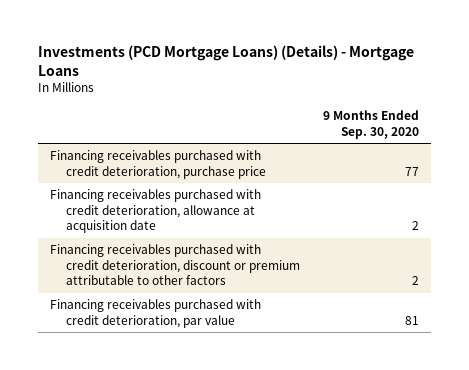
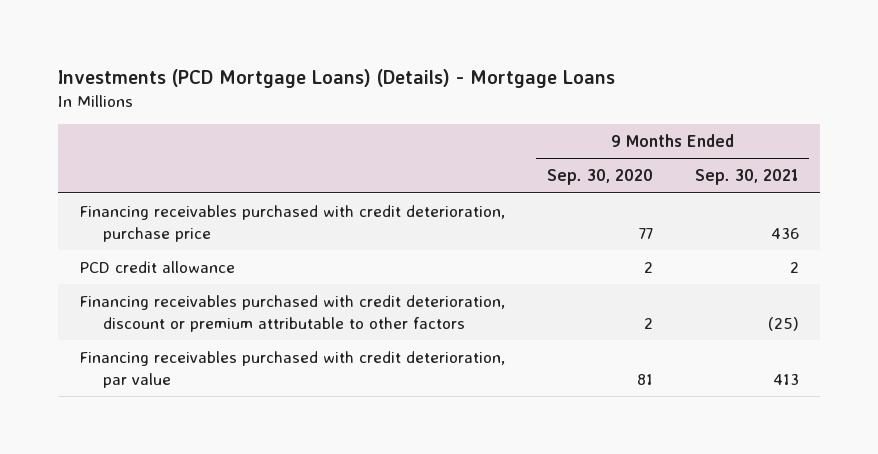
- | 9 Months Ended Sep. 30, 2020
+ | 9 Months Ended Sep. 30, 2020 | 9 Months Ended Sep. 30, 2021
- Financing receivables purchased with credit deterioration, allowance at acquisition date | 2
+ PCD credit allowance | 2 | 2

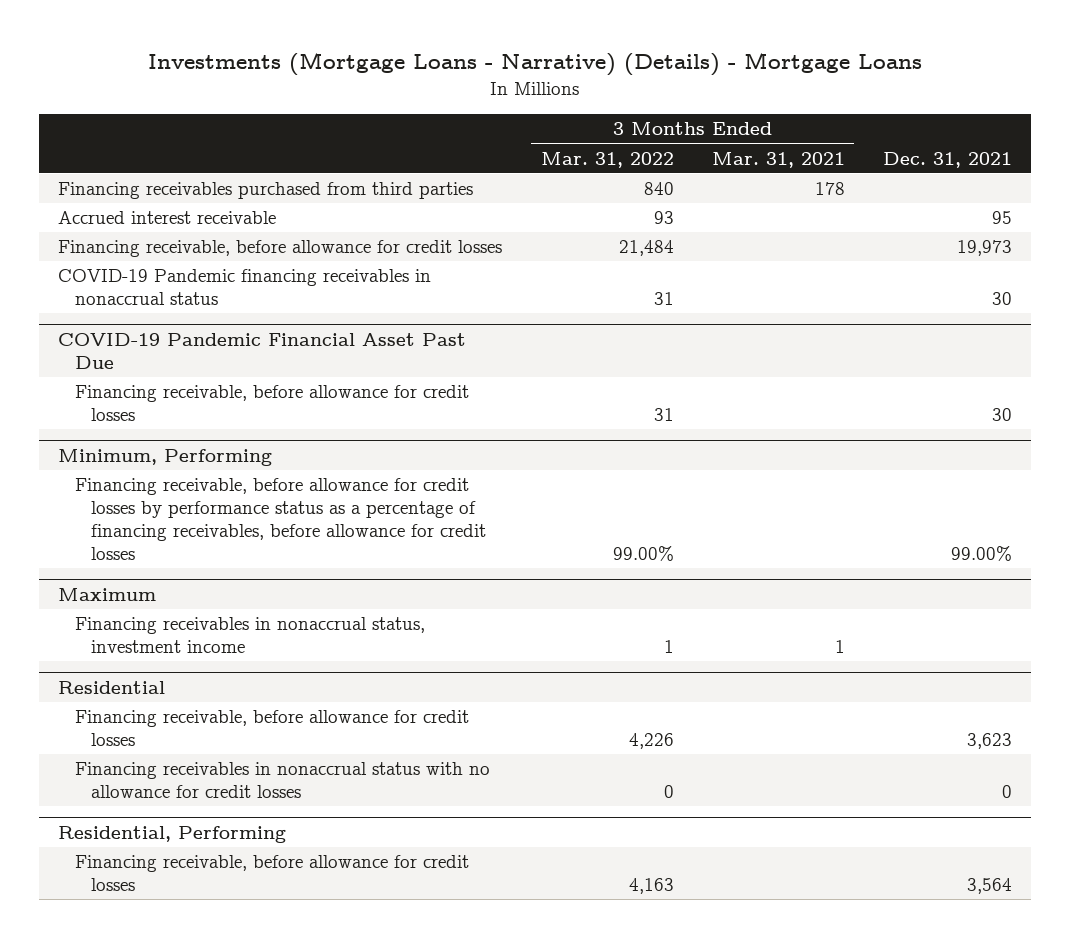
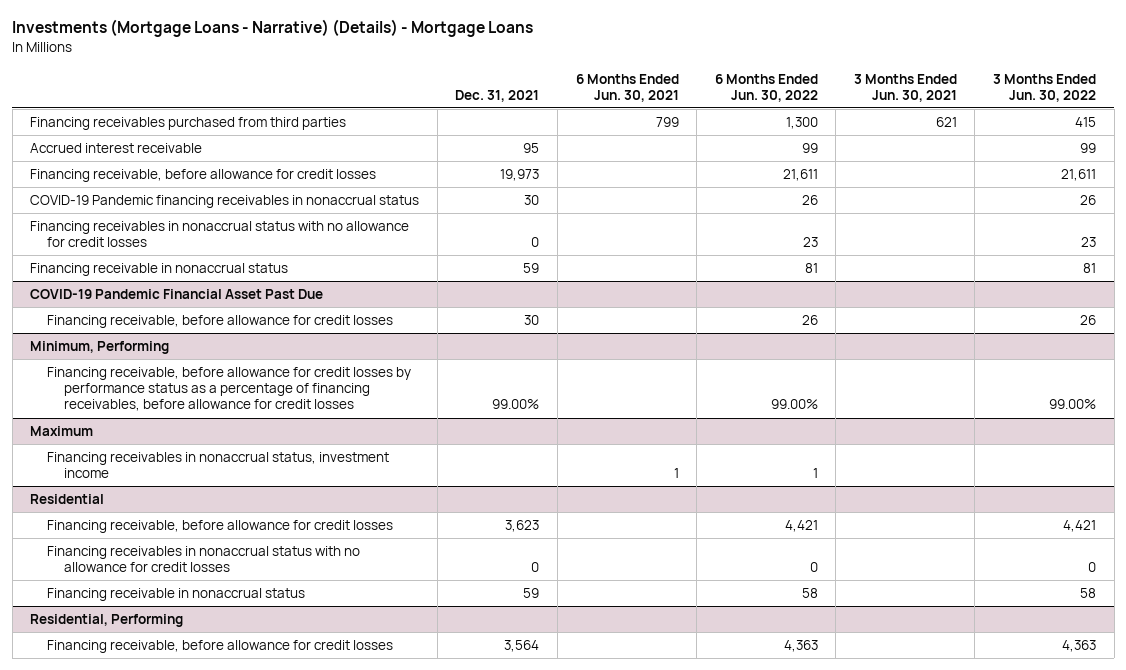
- | 3 Months Ended Mar. 31, 2022 | 3 Months Ended Mar. 31, 2021 | Dec. 31, 2021
+ | Dec. 31, 2021 | 6 Months Ended Jun. 30, 2021 | 6 Months Ended Jun. 30, 2022 | 3 Months Ended Jun. 30, 2021 | 3 Months Ended Jun. 30, 2022
+ Financing receivables in nonaccrual status with no allowance for credit losses | 0 | | 23 | | 23
+ Financing receivable in nonaccrual status | 59 | | 81 | | 81
@ Residential
+ Financing receivable in nonaccrual status | 59 | | 58 | | 58

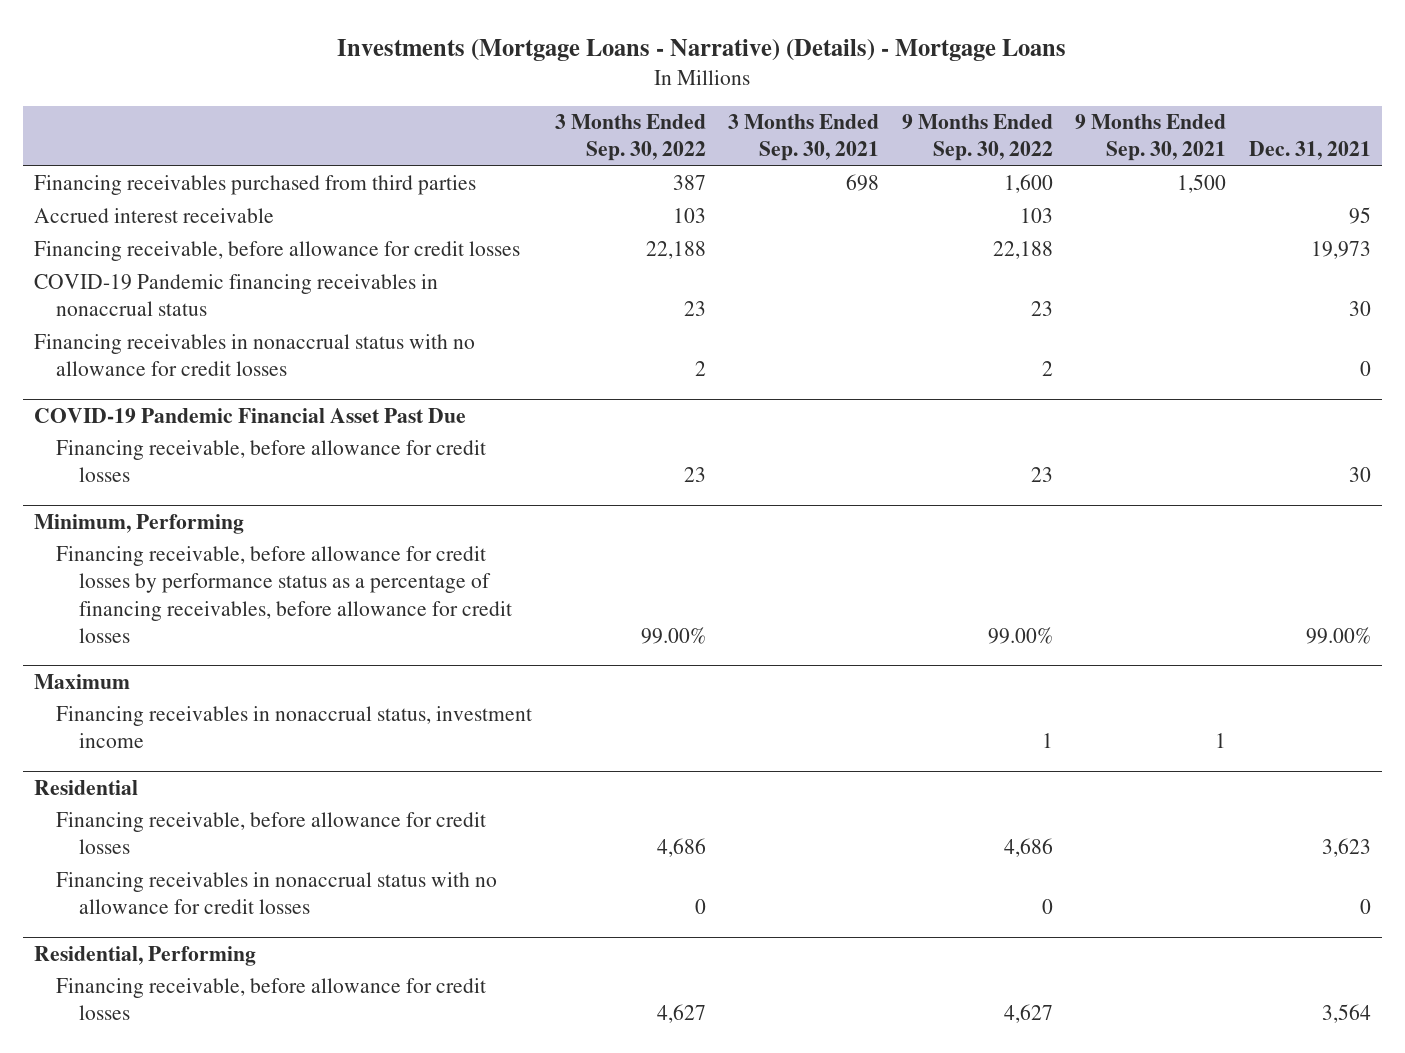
- | Dec. 31, 2021 | 6 Months Ended Jun. 30, 2021 | 6 Months Ended Jun. 30, 2022 | 3 Months Ended Jun. 30, 2021 | 3 Months Ended Jun. 30, 2022
+ | 3 Months Ended Sep. 30, 2022 | 3 Months Ended Sep. 30, 2021 | 9 Months Ended Sep. 30, 2022 | 9 Months Ended Sep. 30, 2021 | Dec. 31, 2021
- Financing receivable in nonaccrual status | 59 | | 81 | | 81
@ Residential
- Financing receivable in nonaccrual status | 59 | | 58 | | 58

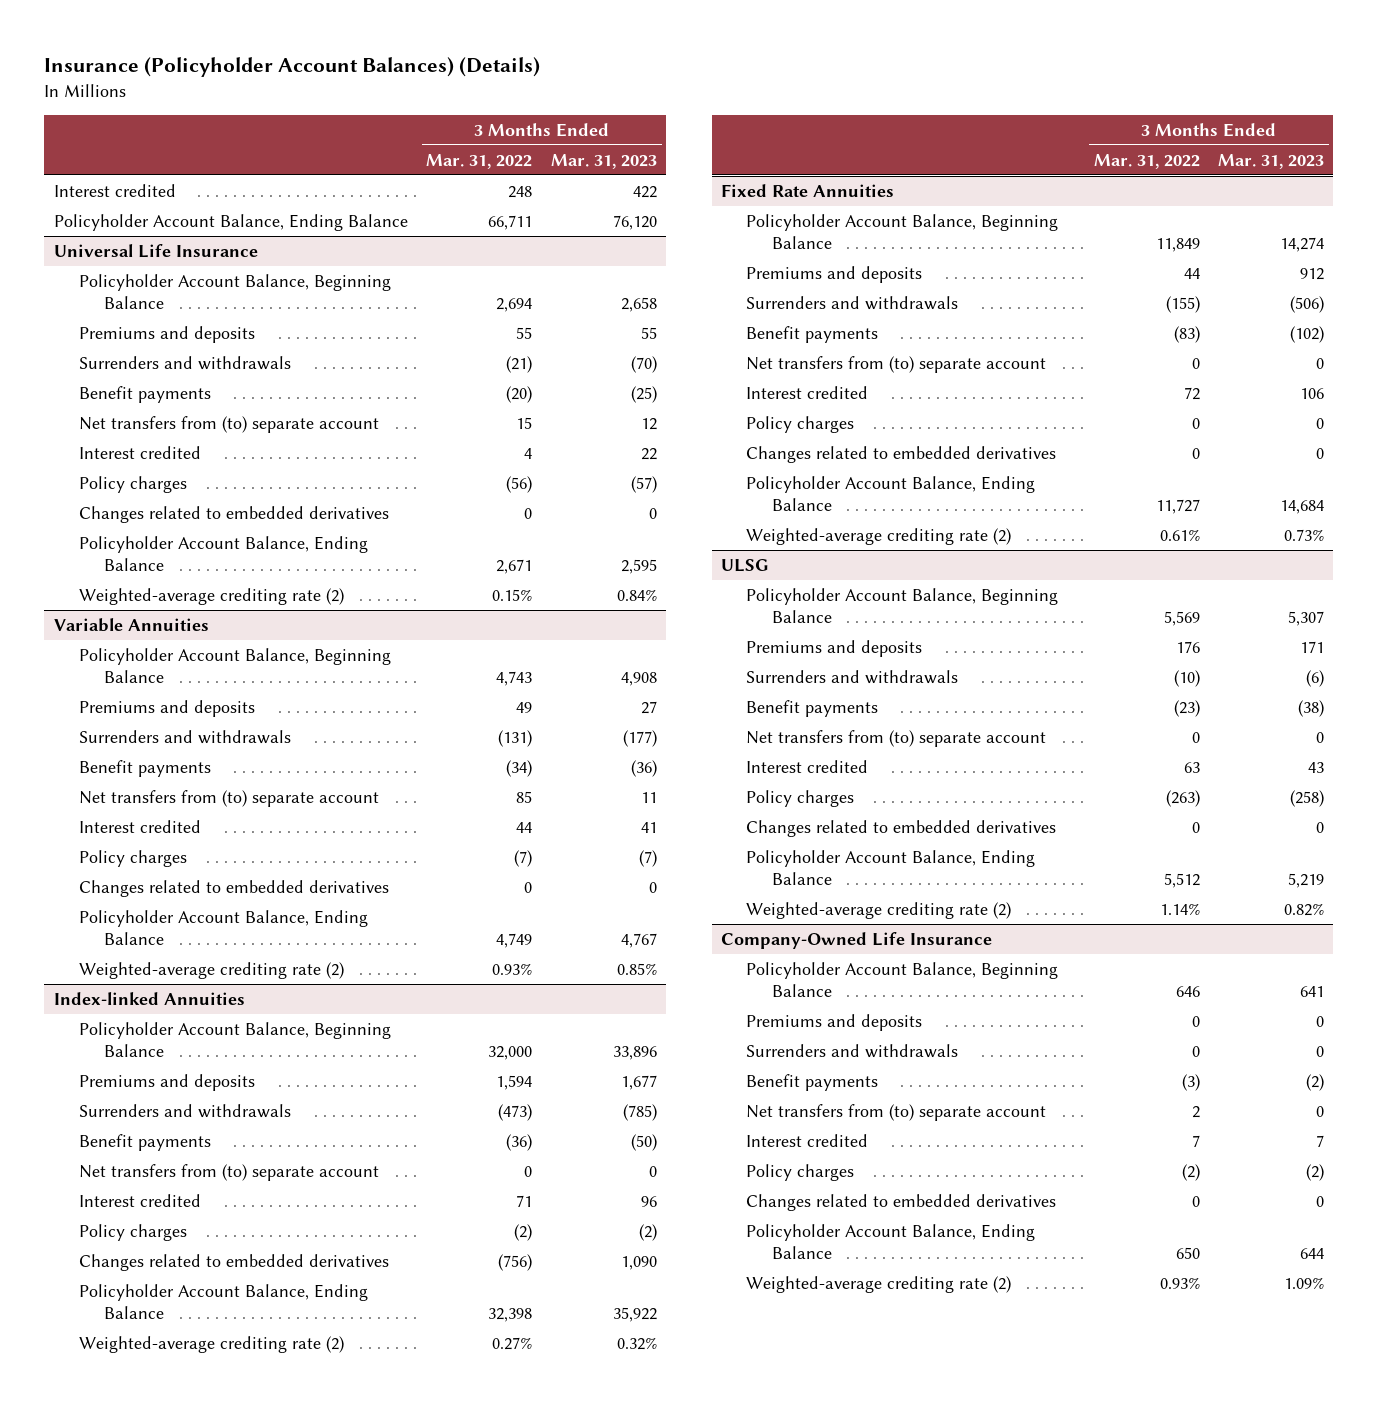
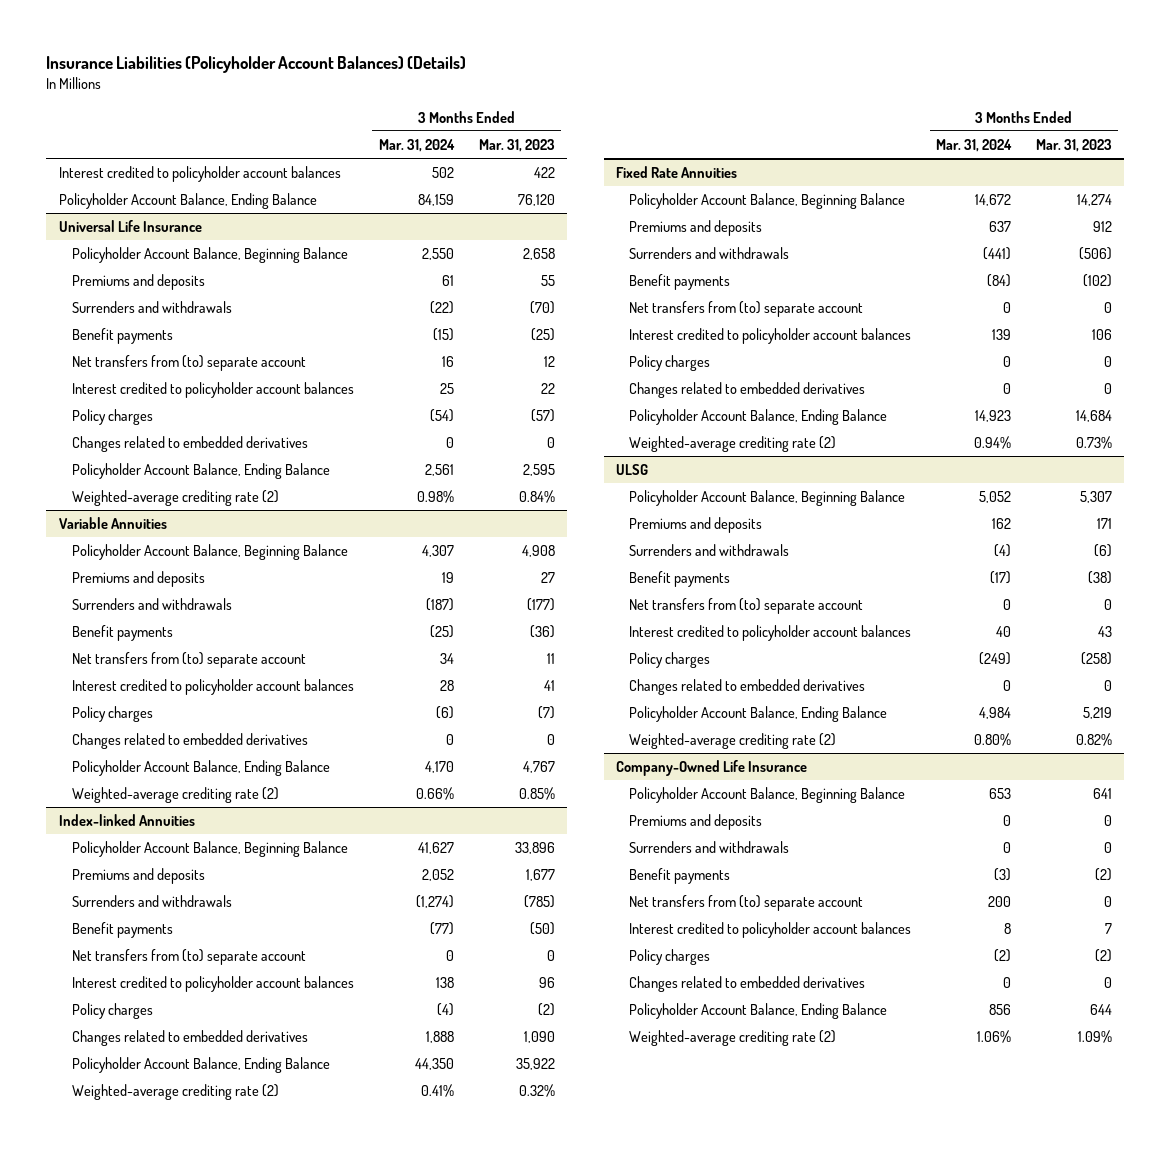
- Insurance (Policyholder Account Balances) (Details)
+ Insurance Liabilities (Policyholder Account Balances) (Details)
- | 3 Months Ended Mar. 31, 2022 | 3 Months Ended Mar. 31, 2023
+ | 3 Months Ended Mar. 31, 2024 | 3 Months Ended Mar. 31, 2023
- Interest credited | 248 | 422
+ Interest credited to policyholder account balances | 502 | 422
@ Universal Life Insurance
- Interest credited | 4 | 22
+ Interest credited to policyholder account balances | 25 | 22
@ Variable Annuities
- Interest credited | 44 | 41
+ Interest credited to policyholder account balances | 28 | 41
@ Index-linked Annuities
- Interest credited | 71 | 96
+ Interest credited to policyholder account balances | 138 | 96
@ Fixed Rate Annuities
- Interest credited | 72 | 106
+ Interest credited to policyholder account balances | 139 | 106
@ ULSG
- Interest credited | 63 | 43
+ Interest credited to policyholder account balances | 40 | 43
@ Company-Owned Life Insurance
- Interest credited | 7 | 7
+ Interest credited to policyholder account balances | 8 | 7

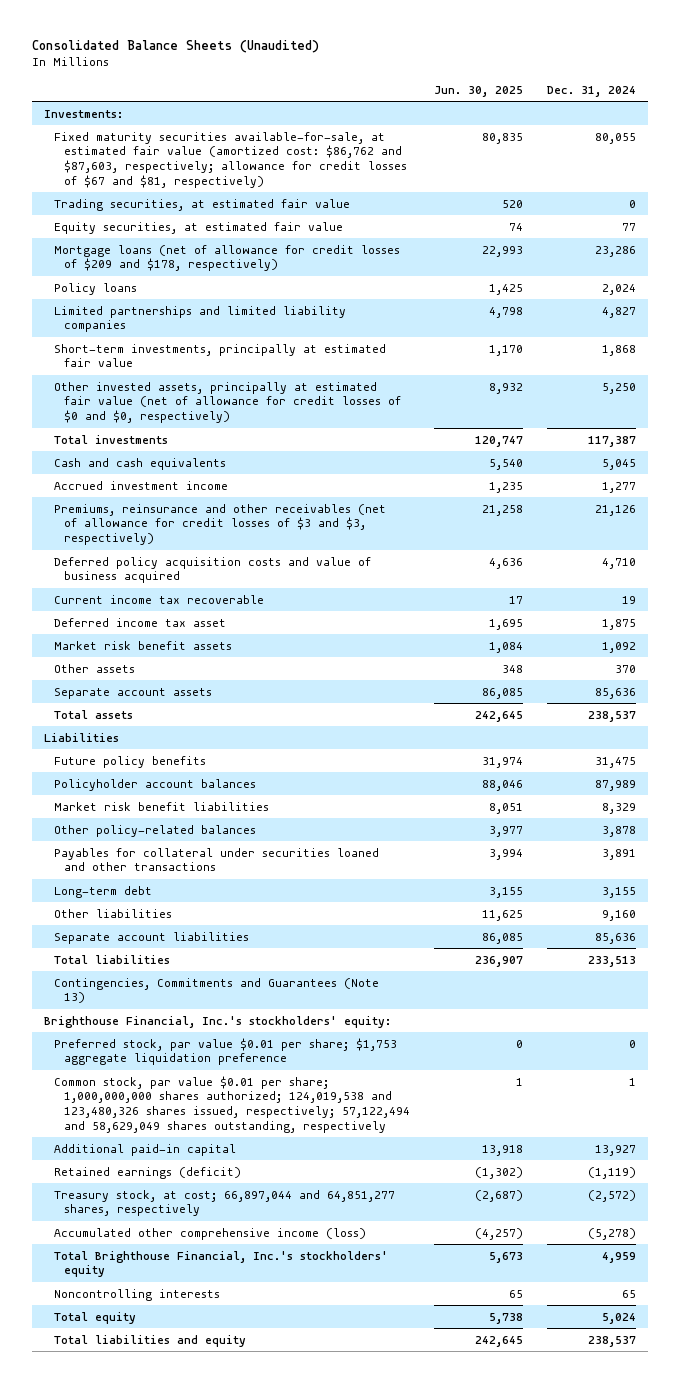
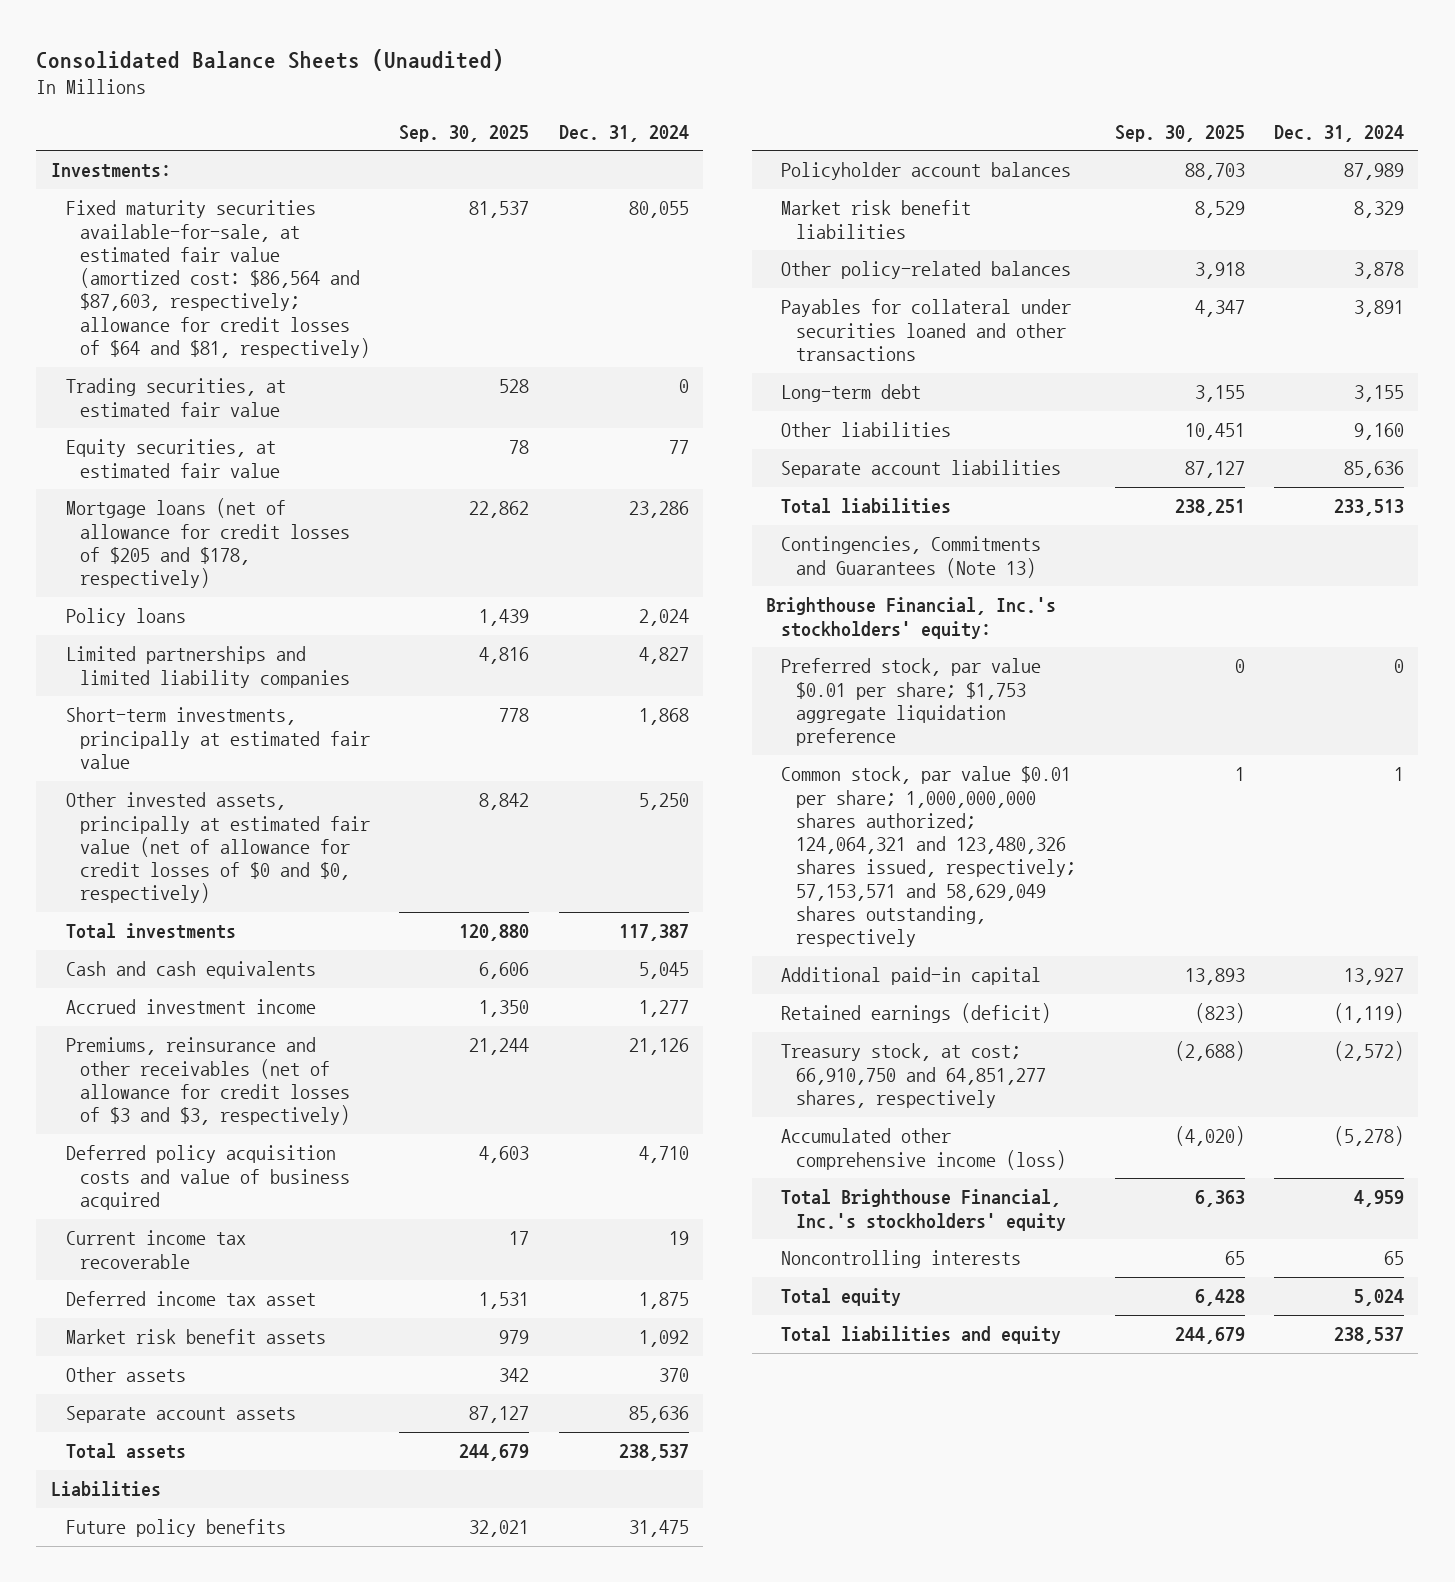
- | Jun. 30, 2025 | Dec. 31, 2024
+ | Sep. 30, 2025 | Dec. 31, 2024
- Fixed maturity securities available-for-sale, at estimated fair value (amortized cost: $86,762 and $87,603, respectively; allowance for credit losses of $67 and $81, respectively) | 80,835 | 80,055
+ Fixed maturity securities available-for-sale, at estimated fair value (amortized cost: $86,564 and $87,603, respectively; allowance for credit losses of $64 and $81, respectively) | 81,537 | 80,055
- Mortgage loans (net of allowance for credit losses of $209 and $178, respectively) | 22,993 | 23,286
+ Mortgage loans (net of allowance for credit losses of $205 and $178, respectively) | 22,862 | 23,286
- Common stock, par value $0.01 per share; 1,000,000,000 shares authorized; 124,019,538 and 123,480,326 shares issued, respectively; 57,122,494 and 58,629,049 shares outstanding, respectively | 1 | 1
+ Common stock, par value $0.01 per share; 1,000,000,000 shares authorized; 124,064,321 and 123,480,326 shares issued, respectively; 57,153,571 and 58,629,049 shares outstanding, respectively | 1 | 1
- Treasury stock, at cost; 66,897,044 and 64,851,277 shares, respectively | (2,687) | (2,572)
+ Treasury stock, at cost; 66,910,750 and 64,851,277 shares, respectively | (2,688) | (2,572)

